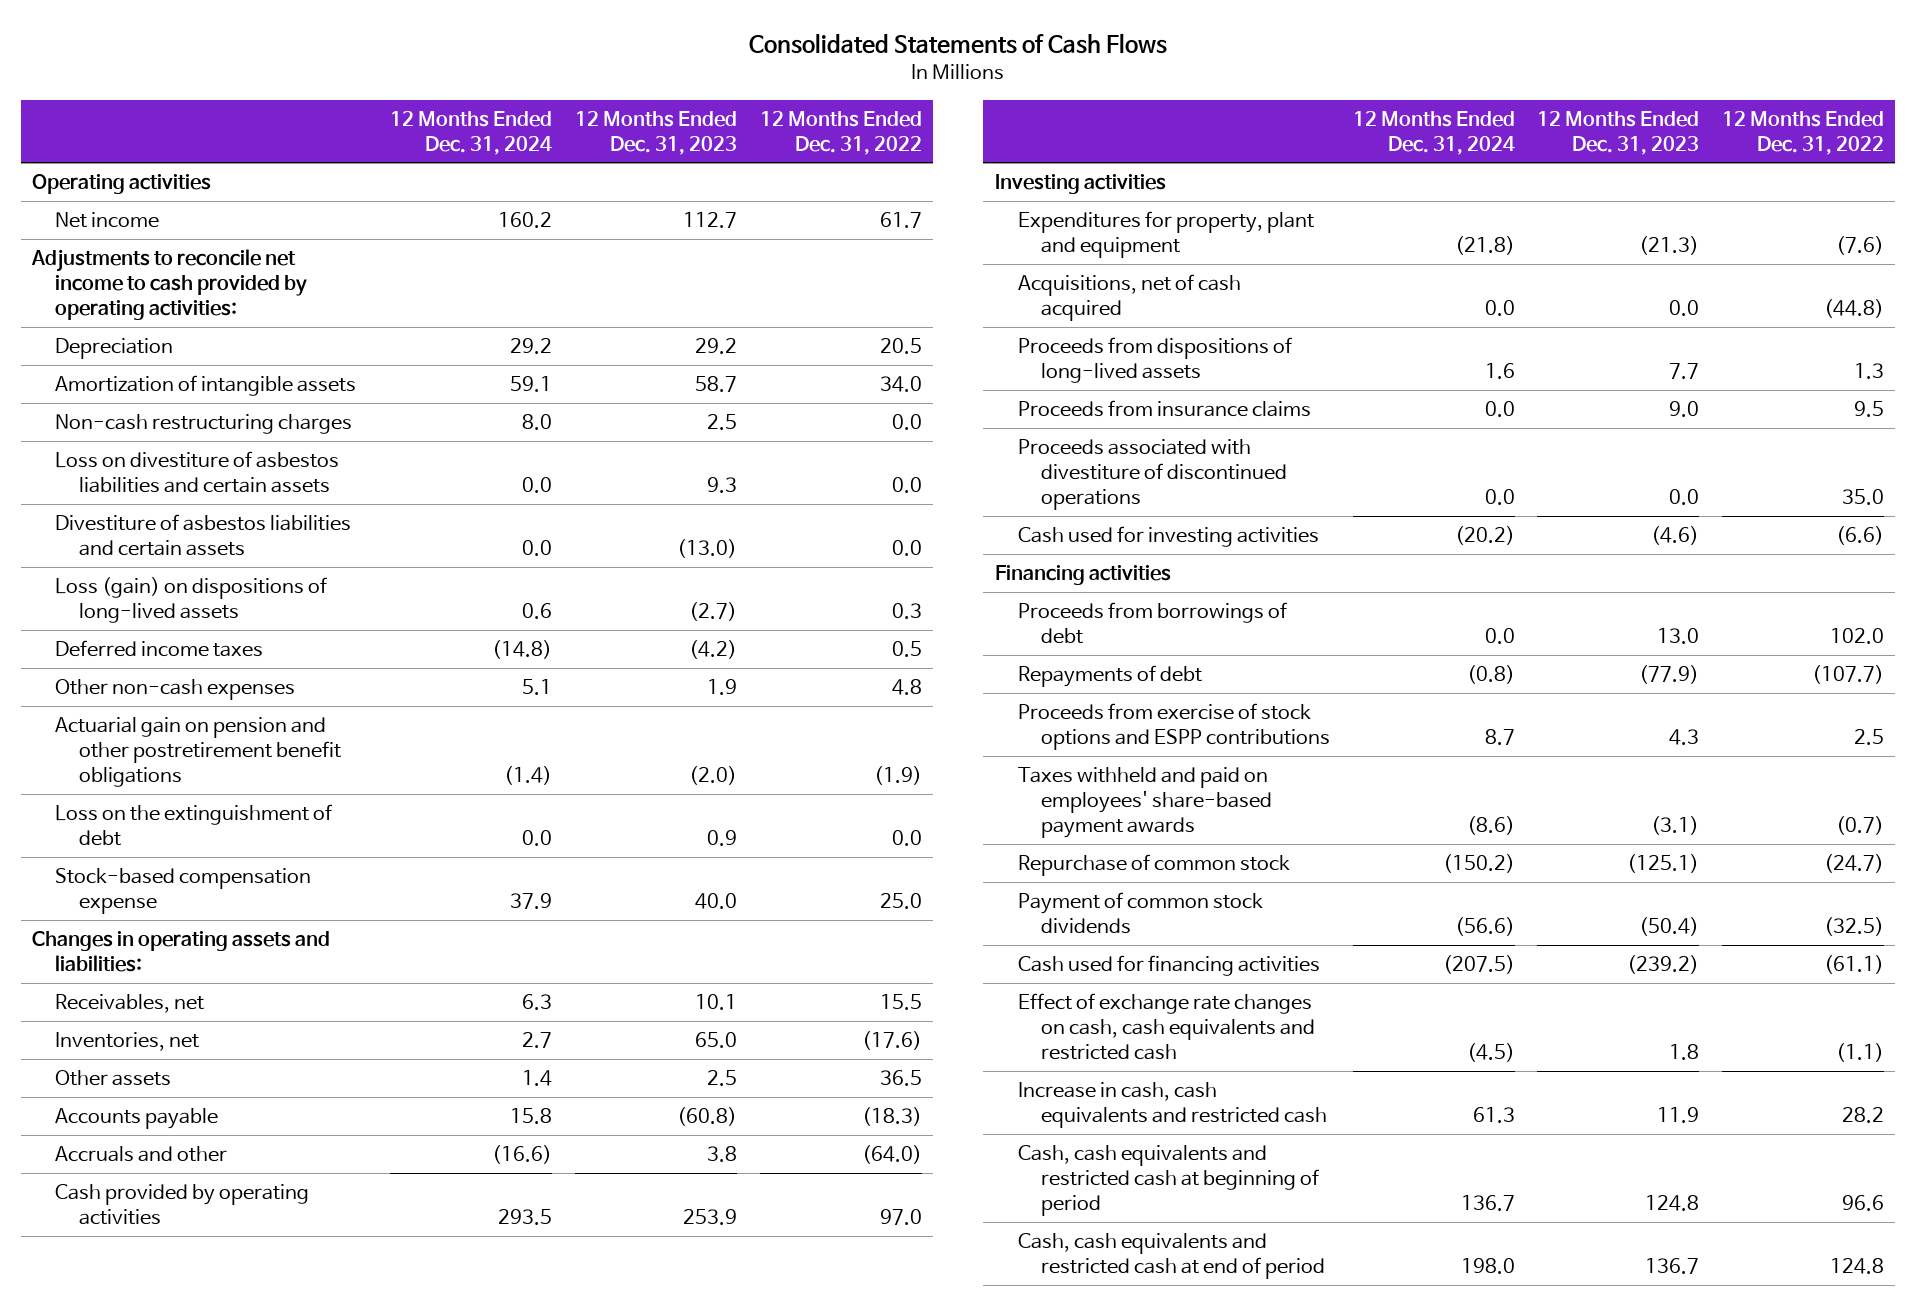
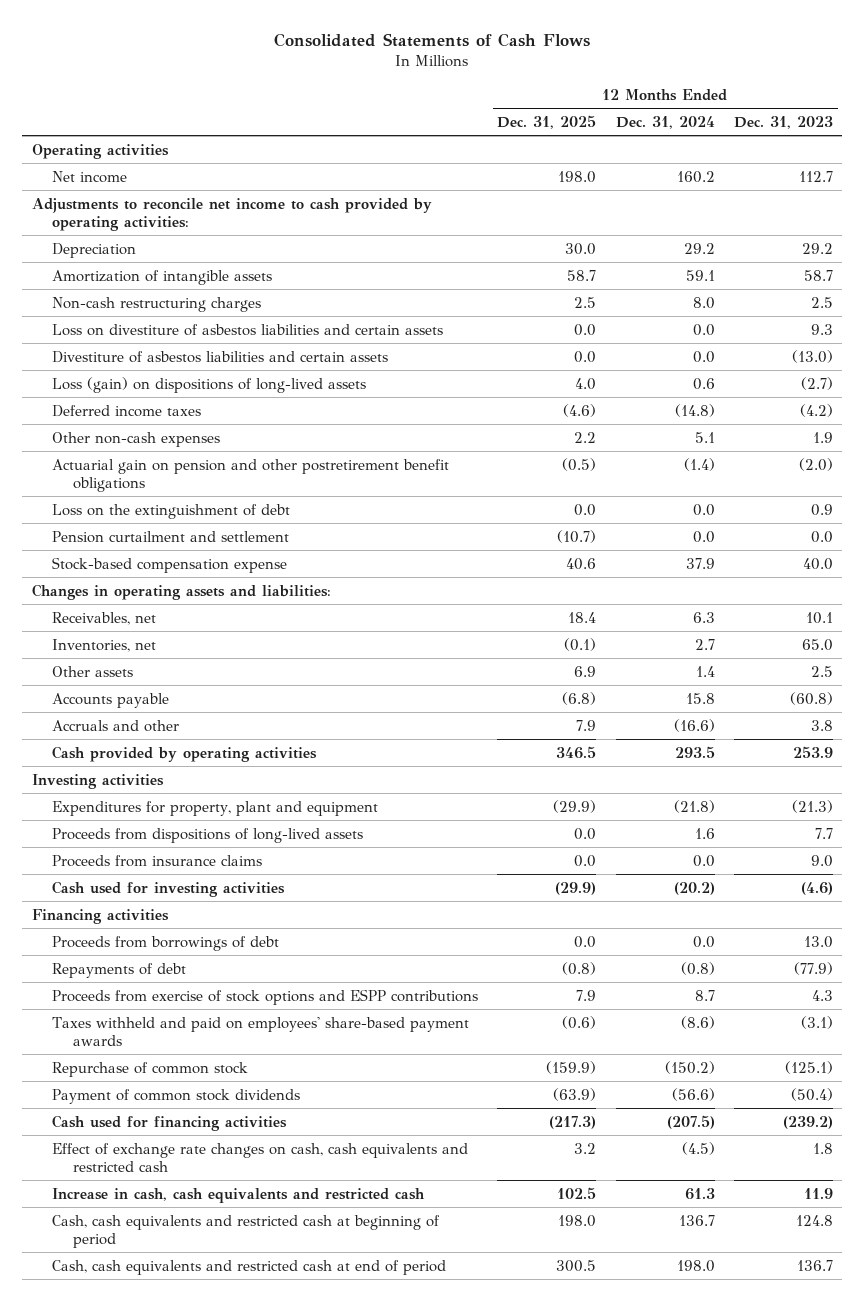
- | 12 Months Ended Dec. 31, 2024 | 12 Months Ended Dec. 31, 2023 | 12 Months Ended Dec. 31, 2022
+ | 12 Months Ended Dec. 31, 2025 | 12 Months Ended Dec. 31, 2024 | 12 Months Ended Dec. 31, 2023
+ Pension curtailment and settlement | (10.7) | 0.0 | 0.0
- Acquisitions, net of cash acquired | 0.0 | 0.0 | (44.8)
- Proceeds associated with divestiture of discontinued operations | 0.0 | 0.0 | 35.0

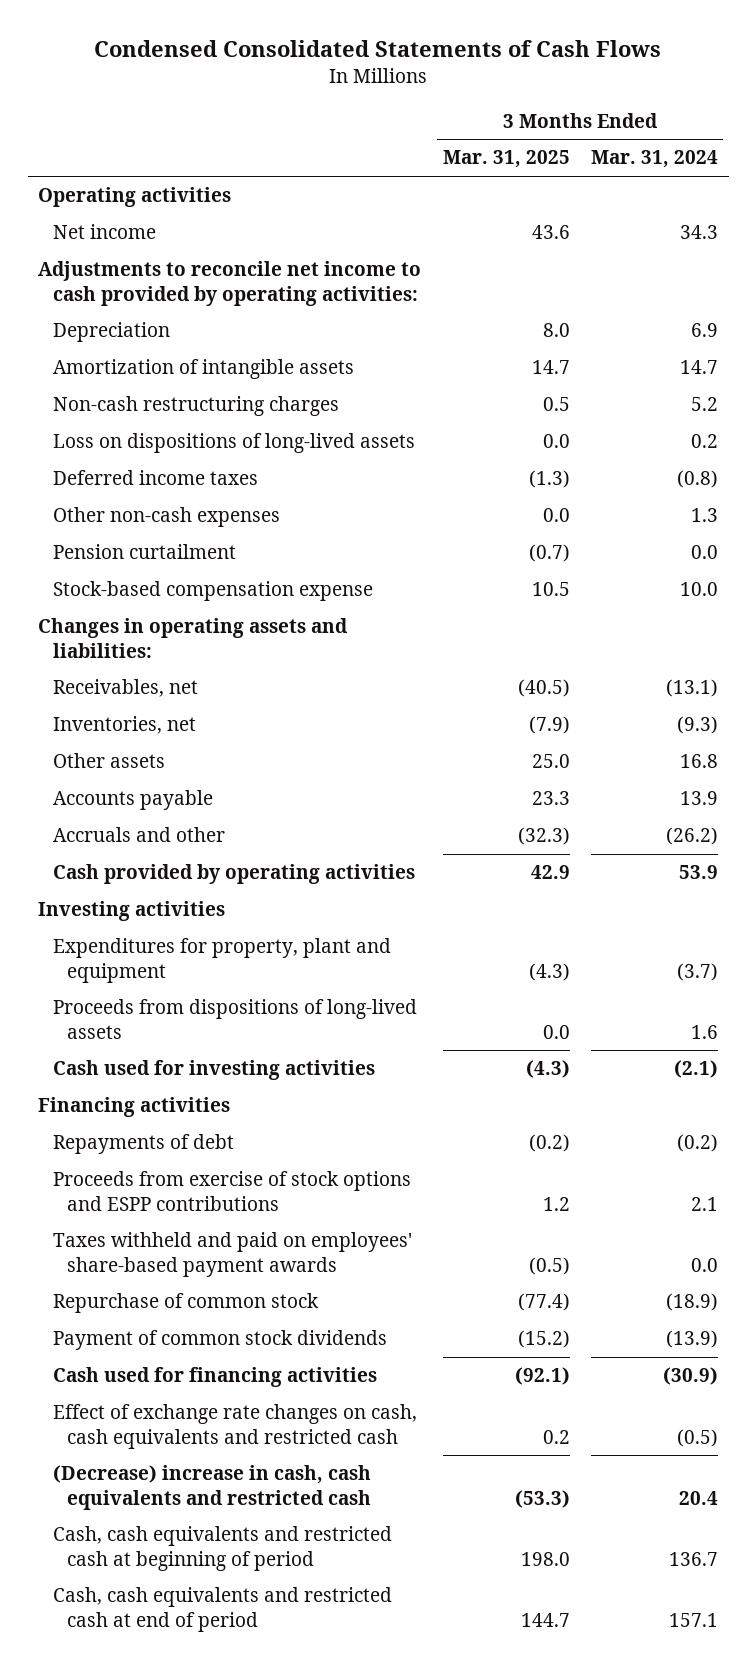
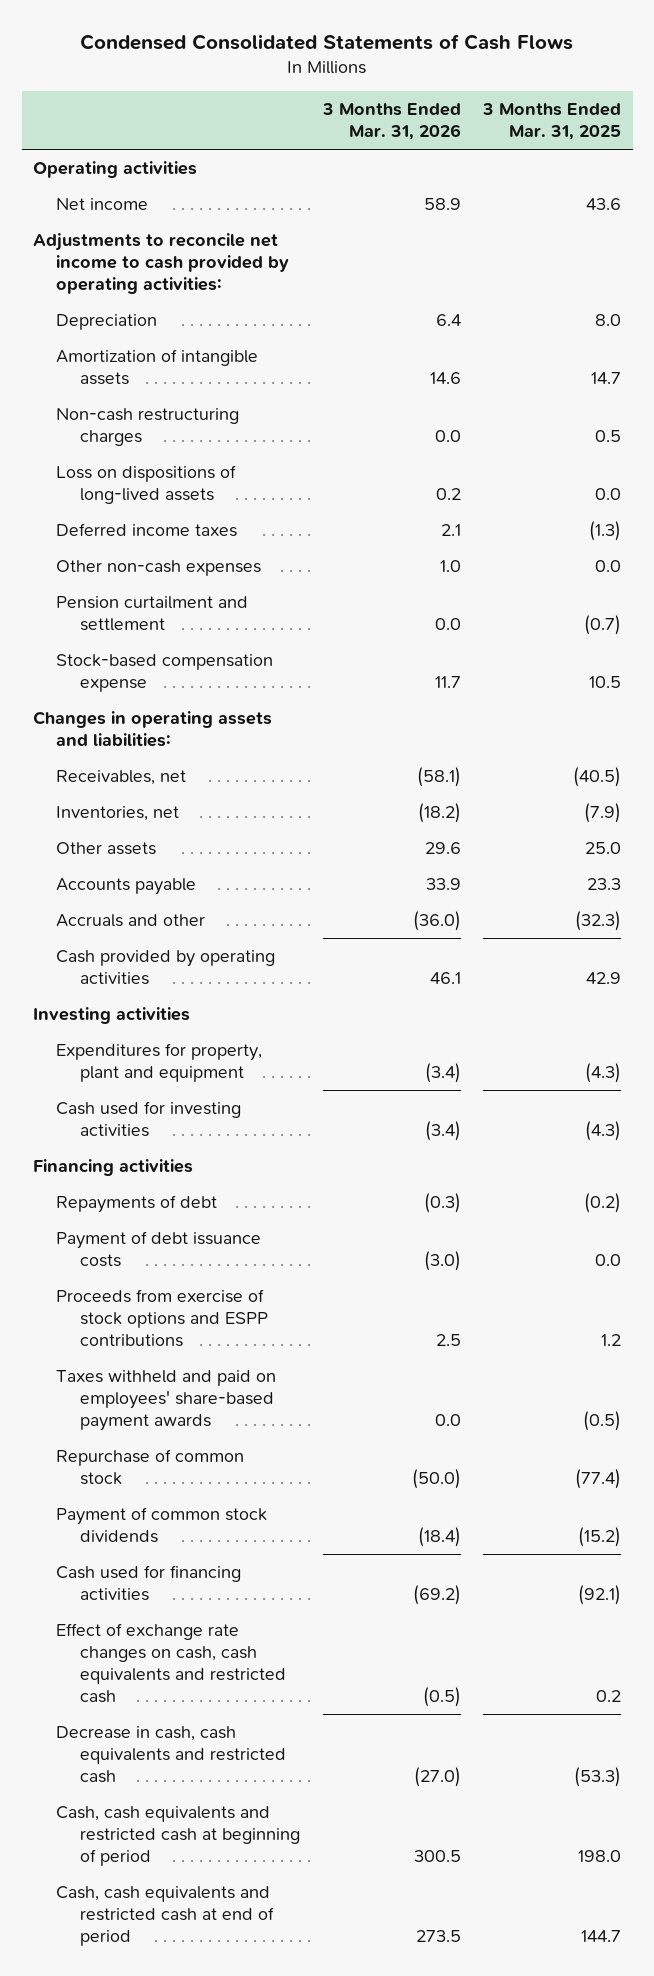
- | 3 Months Ended Mar. 31, 2025 | 3 Months Ended Mar. 31, 2024
+ | 3 Months Ended Mar. 31, 2026 | 3 Months Ended Mar. 31, 2025
- Pension curtailment | (0.7) | 0.0
+ Pension curtailment and settlement | 0.0 | (0.7)
- Proceeds from dispositions of long-lived assets | 0.0 | 1.6
+ Payment of debt issuance costs | (3.0) | 0.0
- (Decrease) increase in cash, cash equivalents and restricted cash | (53.3) | 20.4
+ Decrease in cash, cash equivalents and restricted cash | (27.0) | (53.3)

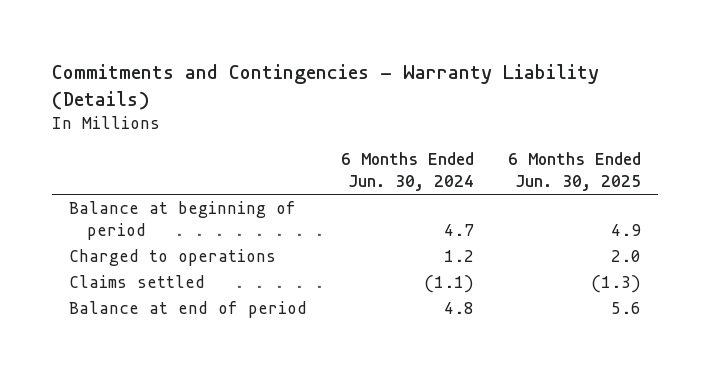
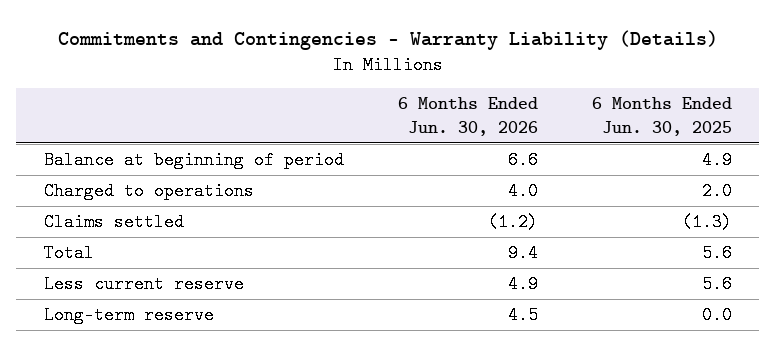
- | 6 Months Ended Jun. 30, 2024 | 6 Months Ended Jun. 30, 2025
+ | 6 Months Ended Jun. 30, 2026 | 6 Months Ended Jun. 30, 2025
- Balance at end of period | 4.8 | 5.6
+ Total | 9.4 | 5.6
+ Less current reserve | 4.9 | 5.6
+ Long-term reserve | 4.5 | 0.0

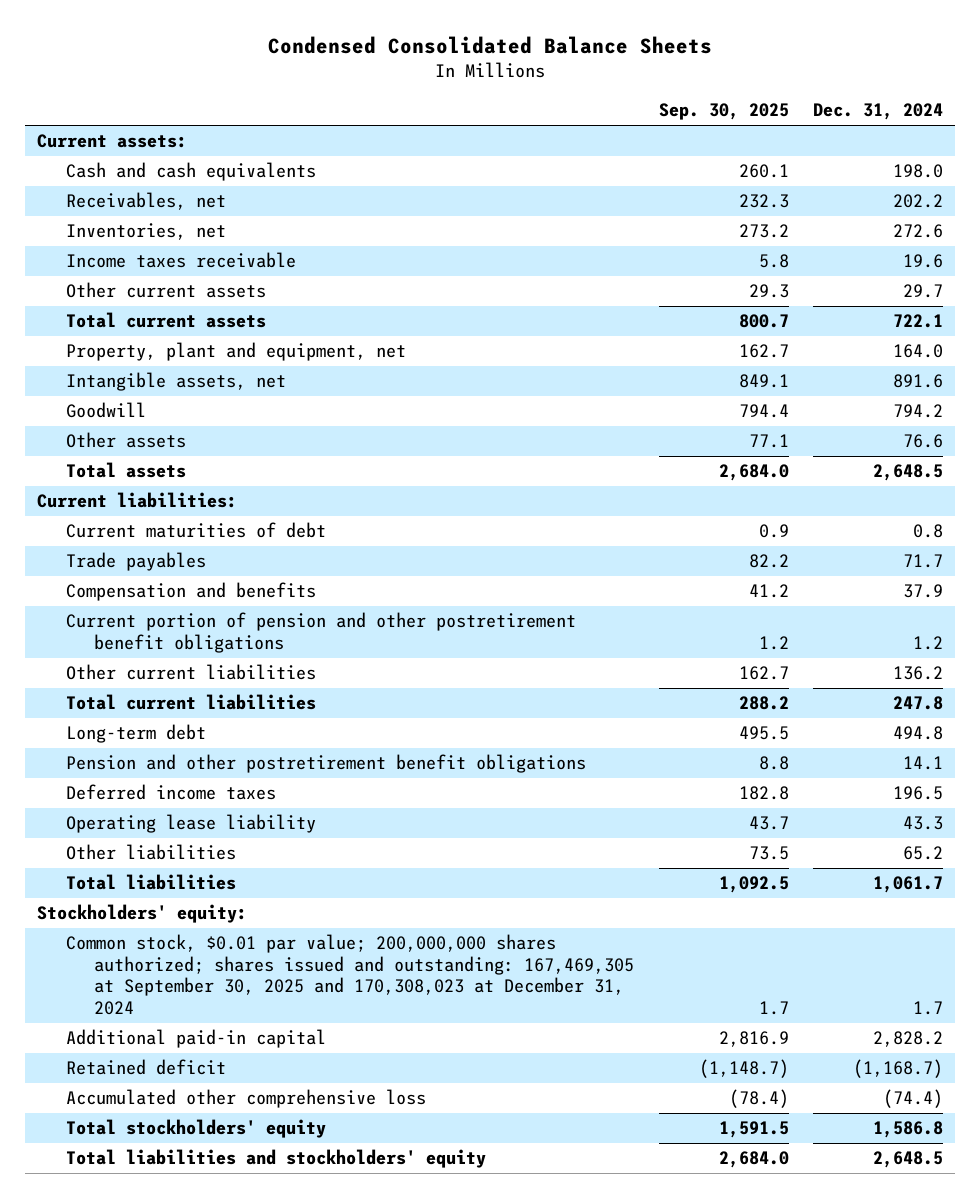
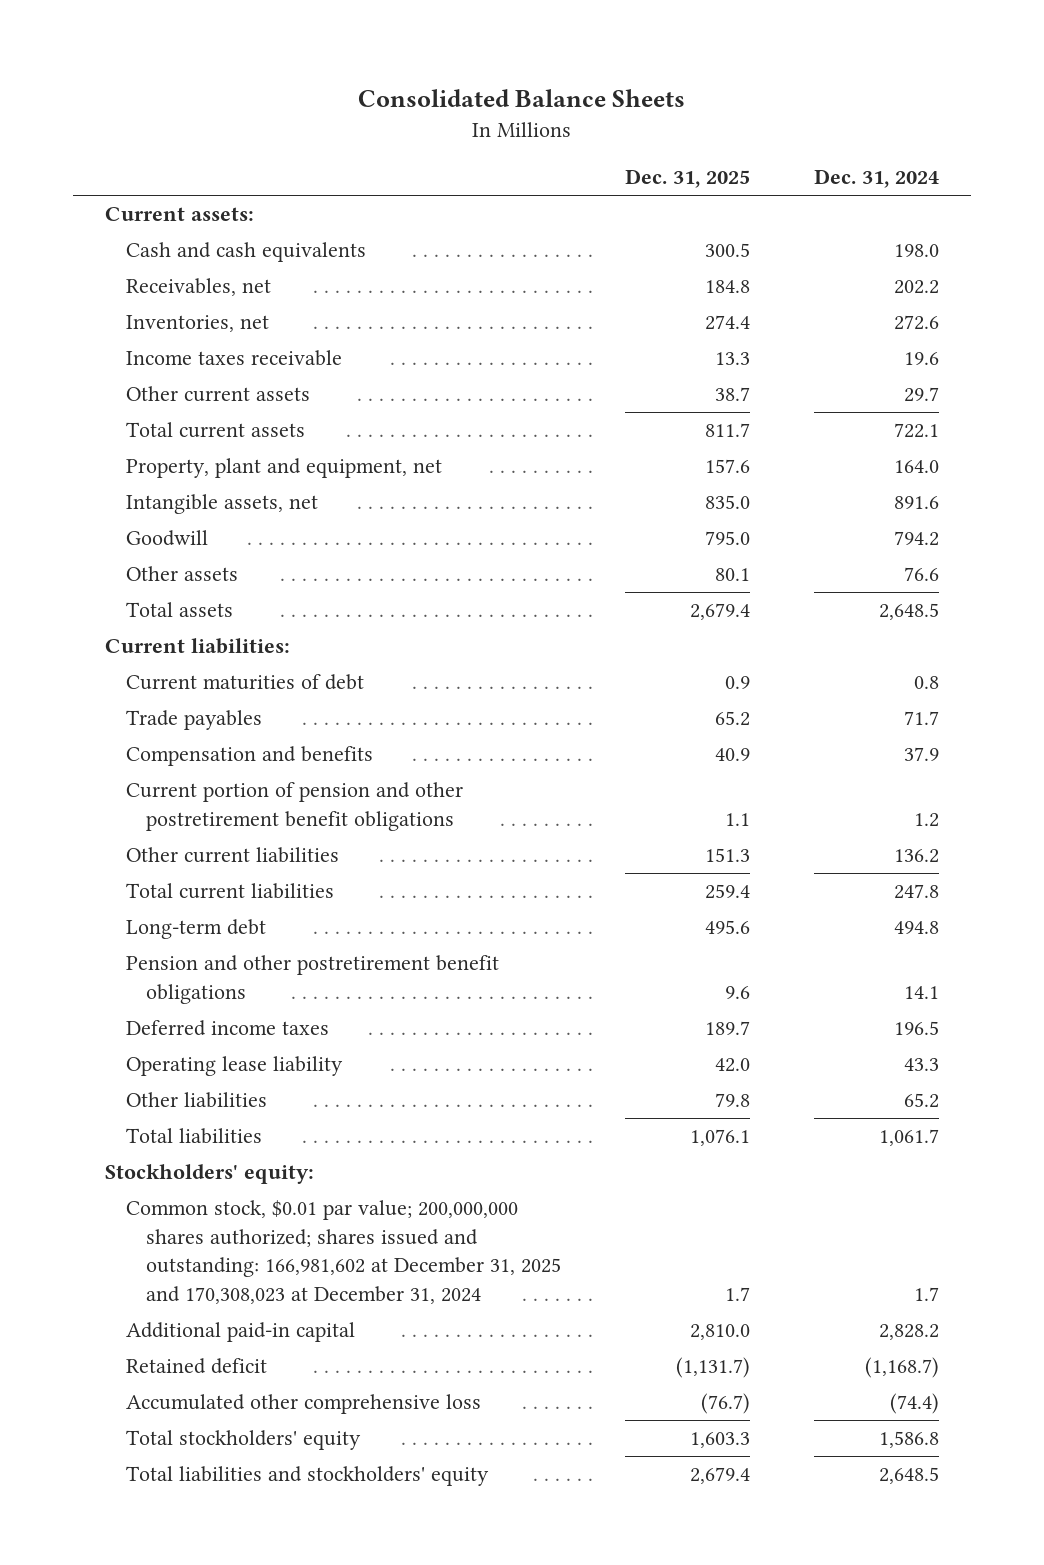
- Condensed Consolidated Balance Sheets
+ Consolidated Balance Sheets
- | Sep. 30, 2025 | Dec. 31, 2024
+ | Dec. 31, 2025 | Dec. 31, 2024
- Common stock, $0.01 par value; 200,000,000 shares authorized; shares issued and outstanding: 167,469,305 at September 30, 2025 and 170,308,023 at December 31, 2024 | 1.7 | 1.7
+ Common stock, $0.01 par value; 200,000,000 shares authorized; shares issued and outstanding: 166,981,602 at December 31, 2025 and 170,308,023 at December 31, 2024 | 1.7 | 1.7

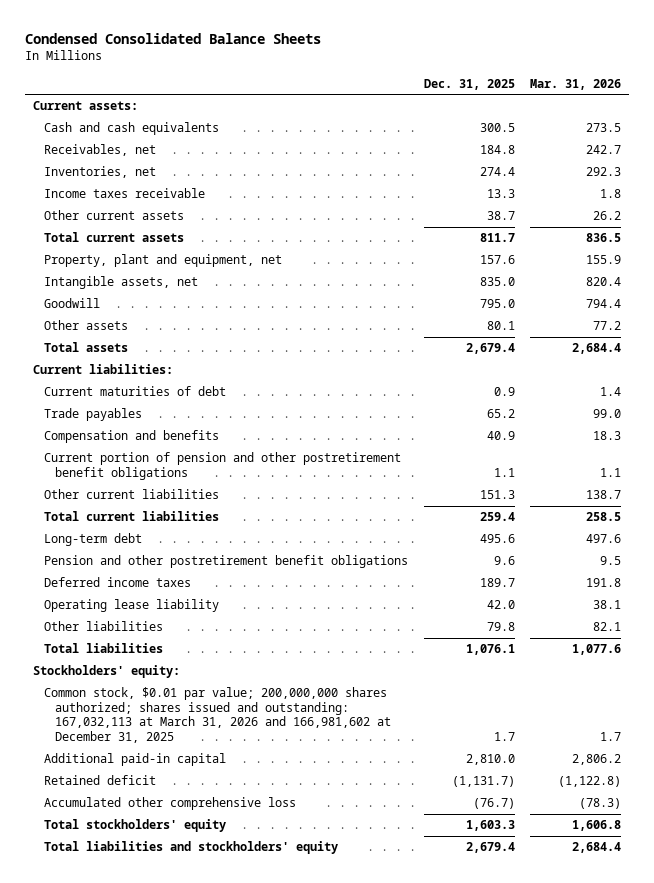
- Consolidated Balance Sheets
+ Condensed Consolidated Balance Sheets
- | Dec. 31, 2025 | Dec. 31, 2024
+ | Dec. 31, 2025 | Mar. 31, 2026
- Common stock, $0.01 par value; 200,000,000 shares authorized; shares issued and outstanding: 166,981,602 at December 31, 2025 and 170,308,023 at December 31, 2024 | 1.7 | 1.7
+ Common stock, $0.01 par value; 200,000,000 shares authorized; shares issued and outstanding: 167,032,113 at March 31, 2026 and 166,981,602 at December 31, 2025 | 1.7 | 1.7

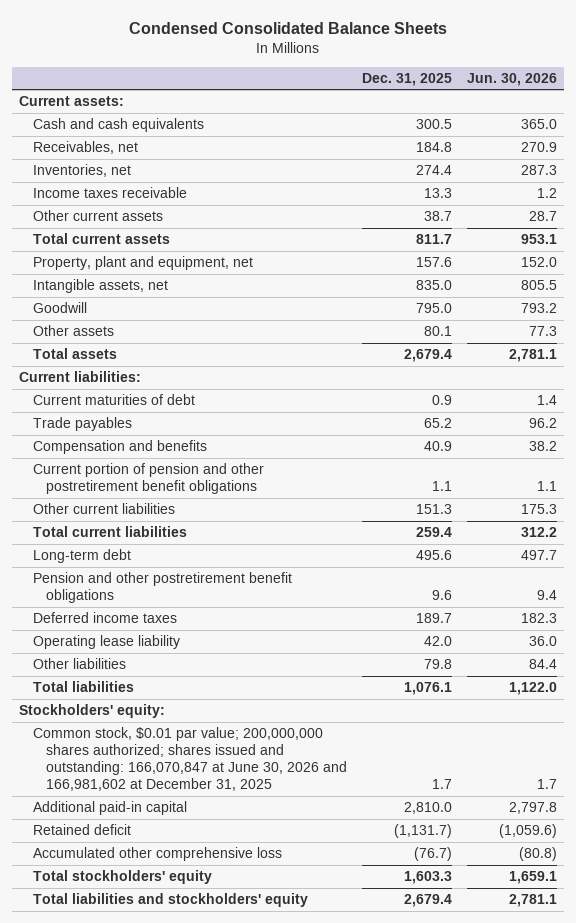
- | Dec. 31, 2025 | Mar. 31, 2026
+ | Dec. 31, 2025 | Jun. 30, 2026
- Common stock, $0.01 par value; 200,000,000 shares authorized; shares issued and outstanding: 167,032,113 at March 31, 2026 and 166,981,602 at December 31, 2025 | 1.7 | 1.7
+ Common stock, $0.01 par value; 200,000,000 shares authorized; shares issued and outstanding: 166,070,847 at June 30, 2026 and 166,981,602 at December 31, 2025 | 1.7 | 1.7

